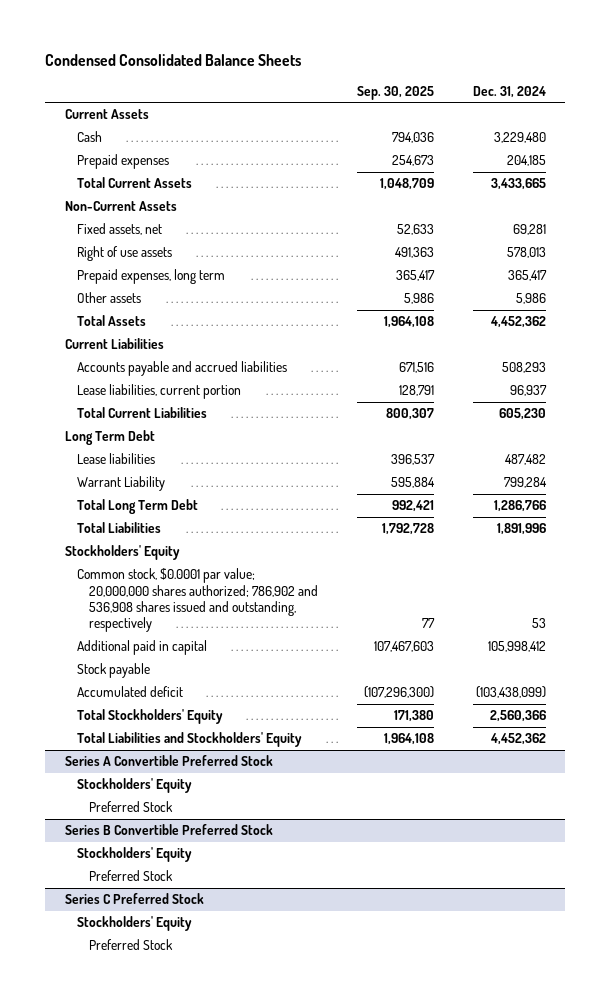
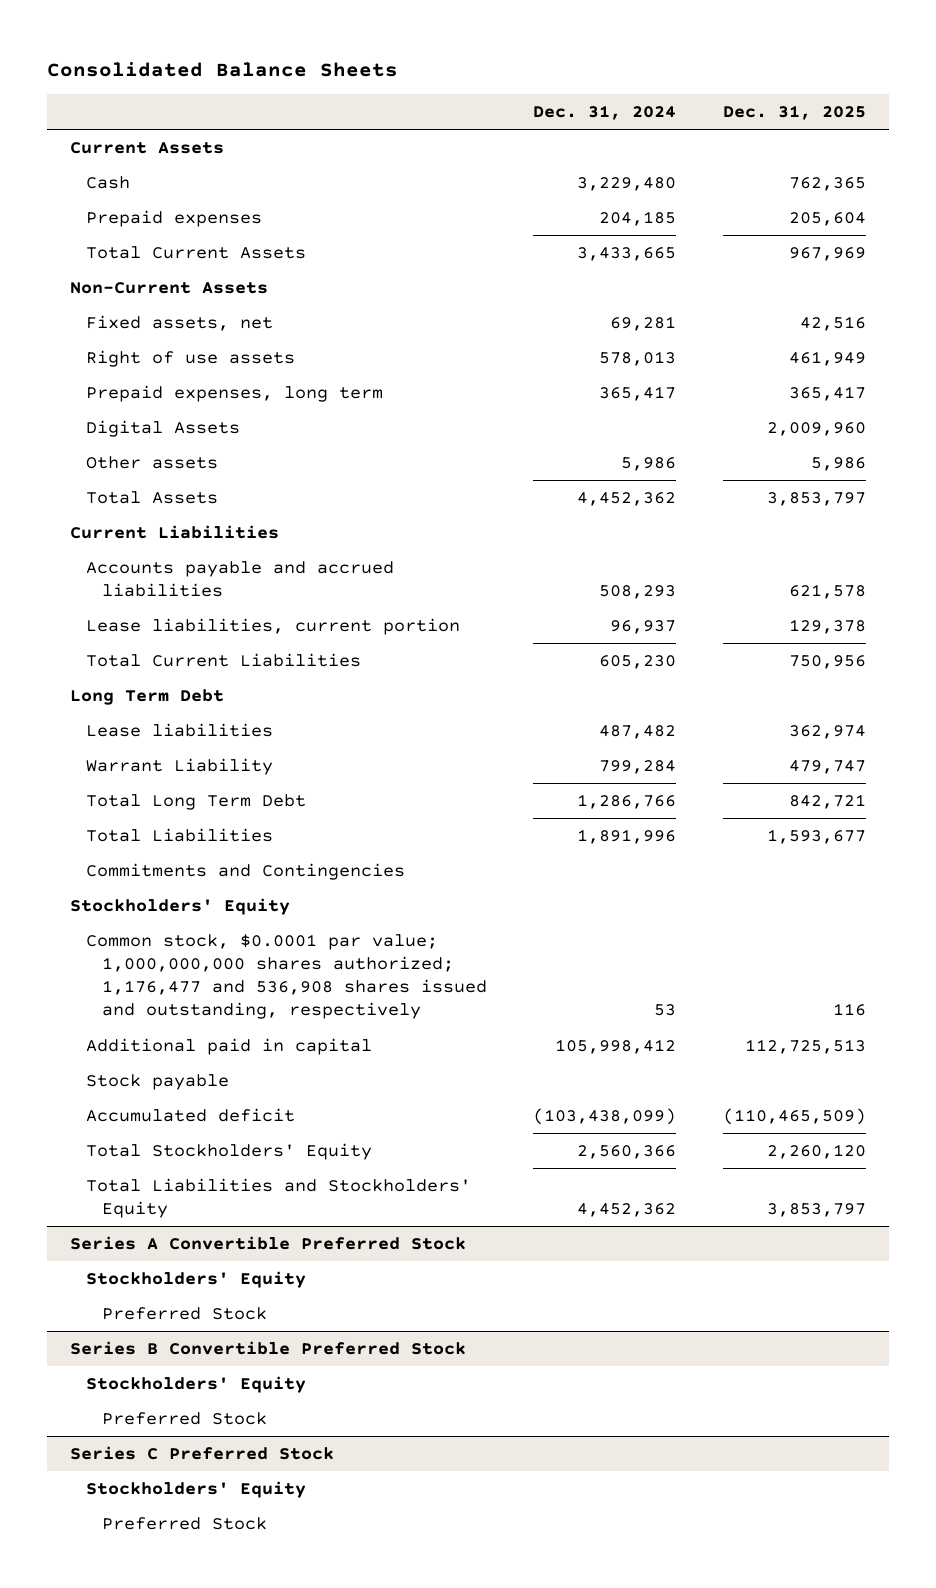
- Condensed Consolidated Balance Sheets
+ Consolidated Balance Sheets
- | Sep. 30, 2025 | Dec. 31, 2024
+ | Dec. 31, 2024 | Dec. 31, 2025
+ Digital Assets | | 2,009,960
+ Commitments and Contingencies
- Common stock, $0.0001 par value; 20,000,000 shares authorized; 786,902 and 536,908 shares issued and outstanding, respectively | 77 | 53
+ Common stock, $0.0001 par value; 1,000,000,000 shares authorized; 1,176,477 and 536,908 shares issued and outstanding, respectively | 53 | 116

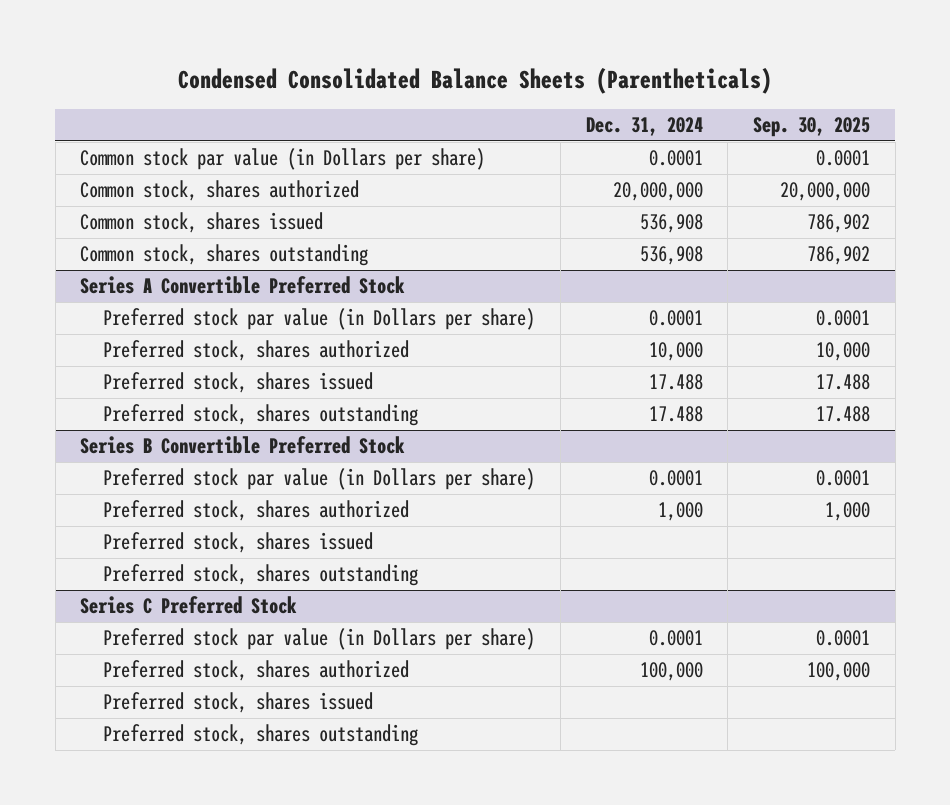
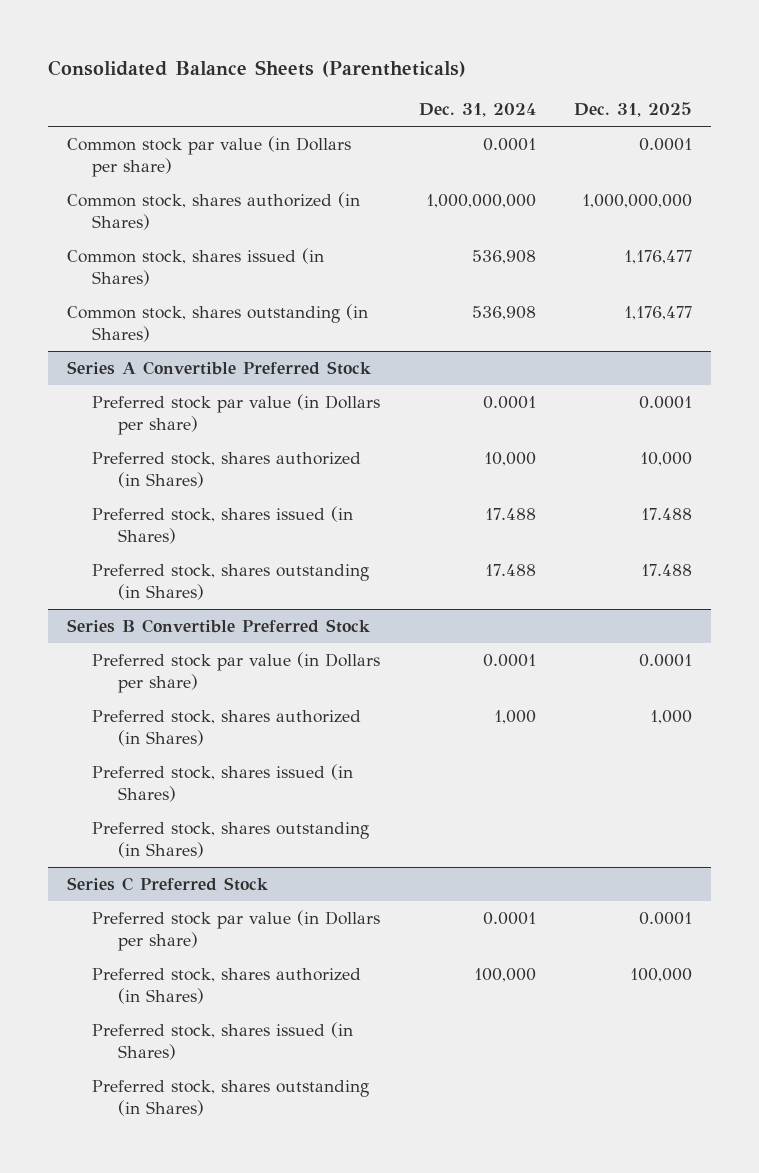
- Condensed Consolidated Balance Sheets (Parentheticals)
+ Consolidated Balance Sheets (Parentheticals)
- | Dec. 31, 2024 | Sep. 30, 2025
+ | Dec. 31, 2024 | Dec. 31, 2025
- Common stock, shares authorized | 20,000,000 | 20,000,000
- Common stock, shares issued | 536,908 | 786,902
- Common stock, shares outstanding | 536,908 | 786,902
+ Common stock, shares authorized (in Shares) | 1,000,000,000 | 1,000,000,000
+ Common stock, shares issued (in Shares) | 536,908 | 1,176,477
+ Common stock, shares outstanding (in Shares) | 536,908 | 1,176,477
@ Series A Convertible Preferred Stock
- Preferred stock, shares authorized | 10,000 | 10,000
- Preferred stock, shares issued | 17.488 | 17.488
- Preferred stock, shares outstanding | 17.488 | 17.488
+ Preferred stock, shares authorized (in Shares) | 10,000 | 10,000
+ Preferred stock, shares issued (in Shares) | 17.488 | 17.488
+ Preferred stock, shares outstanding (in Shares) | 17.488 | 17.488
@ Series B Convertible Preferred Stock
- Preferred stock, shares authorized | 1,000 | 1,000
- Preferred stock, shares issued
- Preferred stock, shares outstanding
+ Preferred stock, shares authorized (in Shares) | 1,000 | 1,000
+ Preferred stock, shares issued (in Shares)
+ Preferred stock, shares outstanding (in Shares)
@ Series C Preferred Stock
- Preferred stock, shares authorized | 100,000 | 100,000
- Preferred stock, shares issued
- Preferred stock, shares outstanding
+ Preferred stock, shares authorized (in Shares) | 100,000 | 100,000
+ Preferred stock, shares issued (in Shares)
+ Preferred stock, shares outstanding (in Shares)

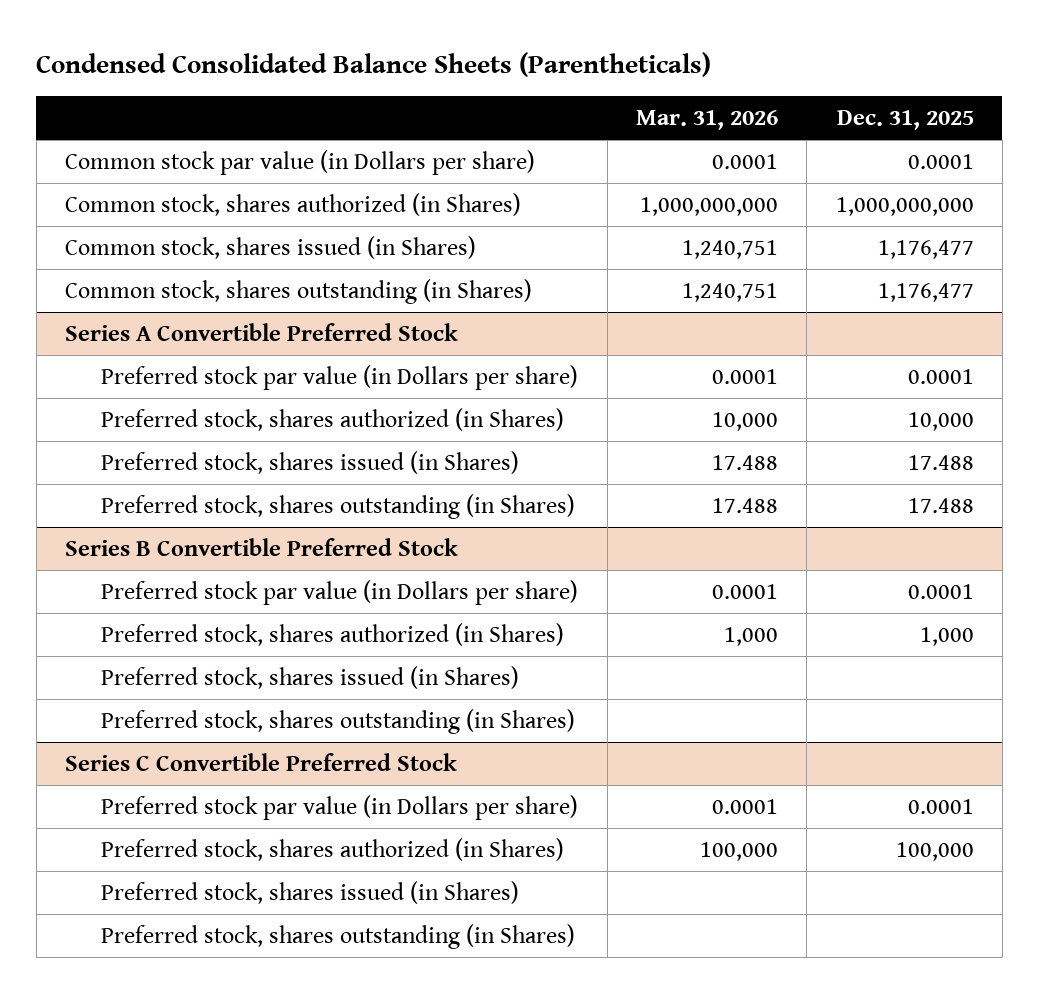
- Consolidated Balance Sheets (Parentheticals)
+ Condensed Consolidated Balance Sheets (Parentheticals)
- | Dec. 31, 2024 | Dec. 31, 2025
+ | Mar. 31, 2026 | Dec. 31, 2025
- Series C Preferred Stock
+ Series C Convertible Preferred Stock

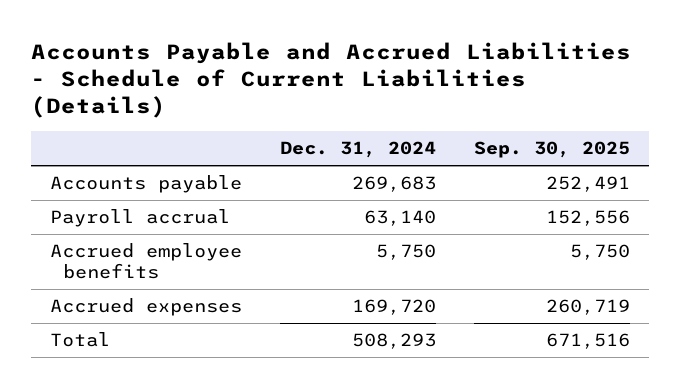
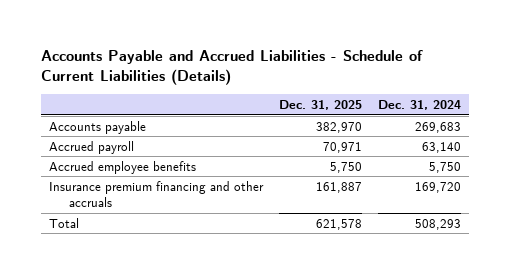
- | Dec. 31, 2024 | Sep. 30, 2025
+ | Dec. 31, 2025 | Dec. 31, 2024
- Payroll accrual | 63,140 | 152,556
+ Accrued payroll | 70,971 | 63,140
- Accrued expenses | 169,720 | 260,719
+ Insurance premium financing and other accruals | 161,887 | 169,720

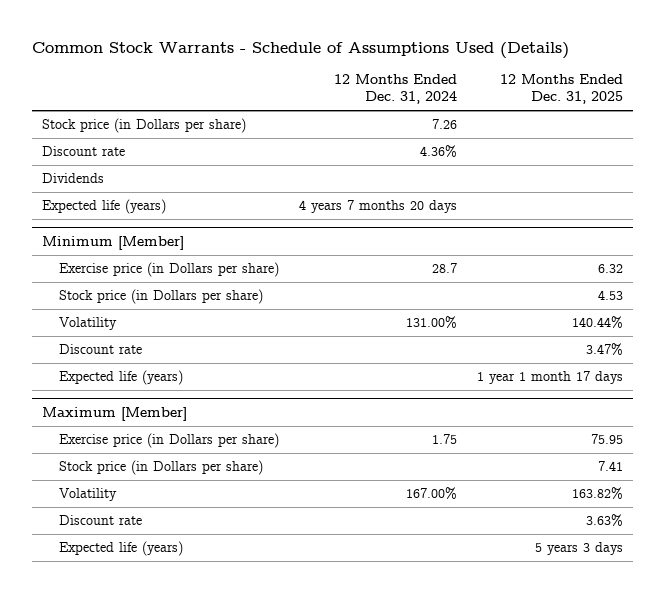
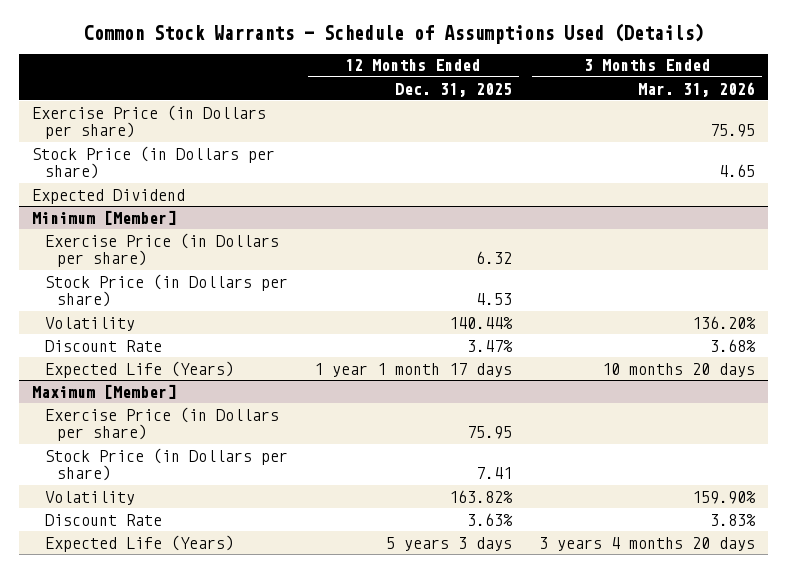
- | 12 Months Ended Dec. 31, 2024 | 12 Months Ended Dec. 31, 2025
+ | 12 Months Ended Dec. 31, 2025 | 3 Months Ended Mar. 31, 2026
- Stock price (in Dollars per share) | 7.26 |
- Discount rate | 4.36% |
- Dividends
- Expected life (years) | 4 years 7 months 20 days |
+ Exercise Price (in Dollars per share) | | 75.95
+ Stock Price (in Dollars per share) | | 4.65
+ Expected Dividend
@ Minimum [Member]
- Exercise price (in Dollars per share) | 28.7 | 6.32
- Stock price (in Dollars per share) | | 4.53
+ Exercise Price (in Dollars per share) | 6.32 |
+ Stock Price (in Dollars per share) | 4.53 |
- Discount rate | | 3.47%
- Expected life (years) | | 1 year 1 month 17 days
+ Discount Rate | 3.47% | 3.68%
+ Expected Life (Years) | 1 year 1 month 17 days | 10 months 20 days
@ Maximum [Member]
- Exercise price (in Dollars per share) | 1.75 | 75.95
- Stock price (in Dollars per share) | | 7.41
+ Exercise Price (in Dollars per share) | 75.95 |
+ Stock Price (in Dollars per share) | 7.41 |
- Discount rate | | 3.63%
- Expected life (years) | | 5 years 3 days
+ Discount Rate | 3.63% | 3.83%
+ Expected Life (Years) | 5 years 3 days | 3 years 4 months 20 days

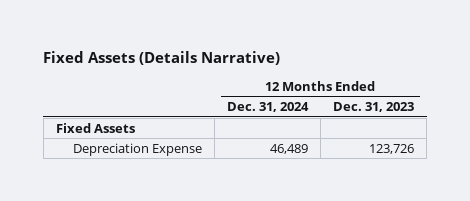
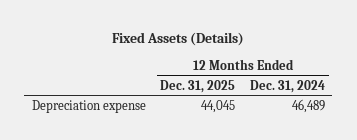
- Fixed Assets (Details Narrative)
+ Fixed Assets (Details)
- | 12 Months Ended Dec. 31, 2024 | 12 Months Ended Dec. 31, 2023
+ | 12 Months Ended Dec. 31, 2025 | 12 Months Ended Dec. 31, 2024
- Fixed Assets
- Depreciation Expense | 46,489 | 123,726
+ Depreciation expense | 44,045 | 46,489

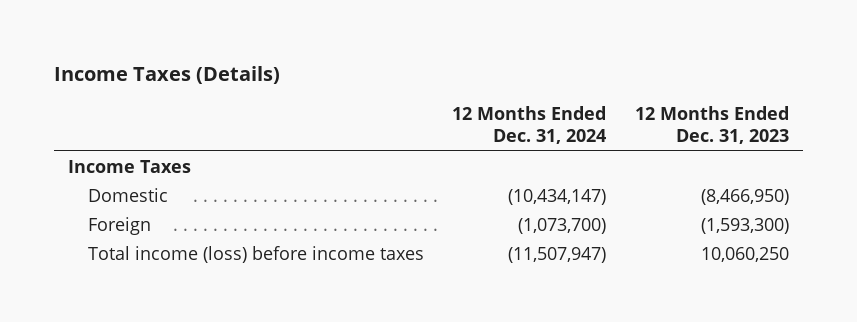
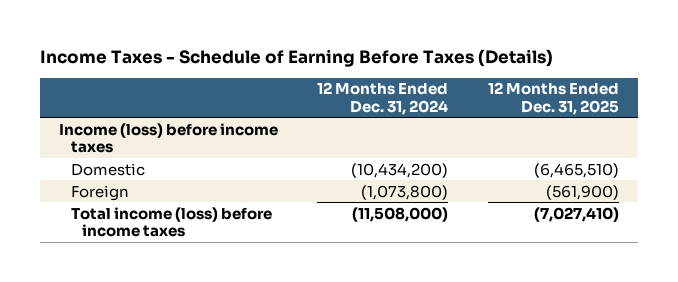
- Income Taxes (Details)
+ Income Taxes - Schedule of Earning Before Taxes (Details)
- | 12 Months Ended Dec. 31, 2024 | 12 Months Ended Dec. 31, 2023
+ | 12 Months Ended Dec. 31, 2024 | 12 Months Ended Dec. 31, 2025
- Income Taxes
- Domestic | (10,434,147) | (8,466,950)
- Foreign | (1,073,700) | (1,593,300)
- Total income (loss) before income taxes | (11,507,947) | 10,060,250
+ Income (loss) before income taxes
+ Domestic | (10,434,200) | (6,465,510)
+ Foreign | (1,073,800) | (561,900)
+ Total income (loss) before income taxes | (11,508,000) | (7,027,410)

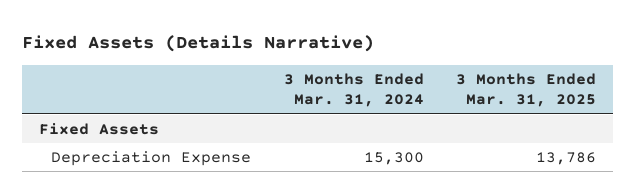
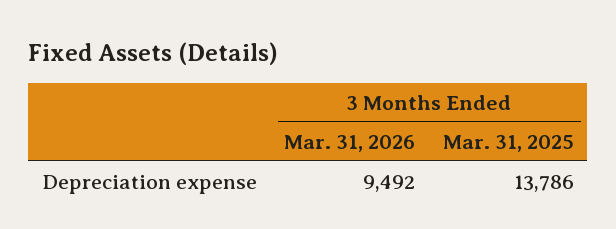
- Fixed Assets (Details Narrative)
+ Fixed Assets (Details)
- | 3 Months Ended Mar. 31, 2024 | 3 Months Ended Mar. 31, 2025
+ | 3 Months Ended Mar. 31, 2026 | 3 Months Ended Mar. 31, 2025
- Fixed Assets
- Depreciation Expense | 15,300 | 13,786
+ Depreciation expense | 9,492 | 13,786

